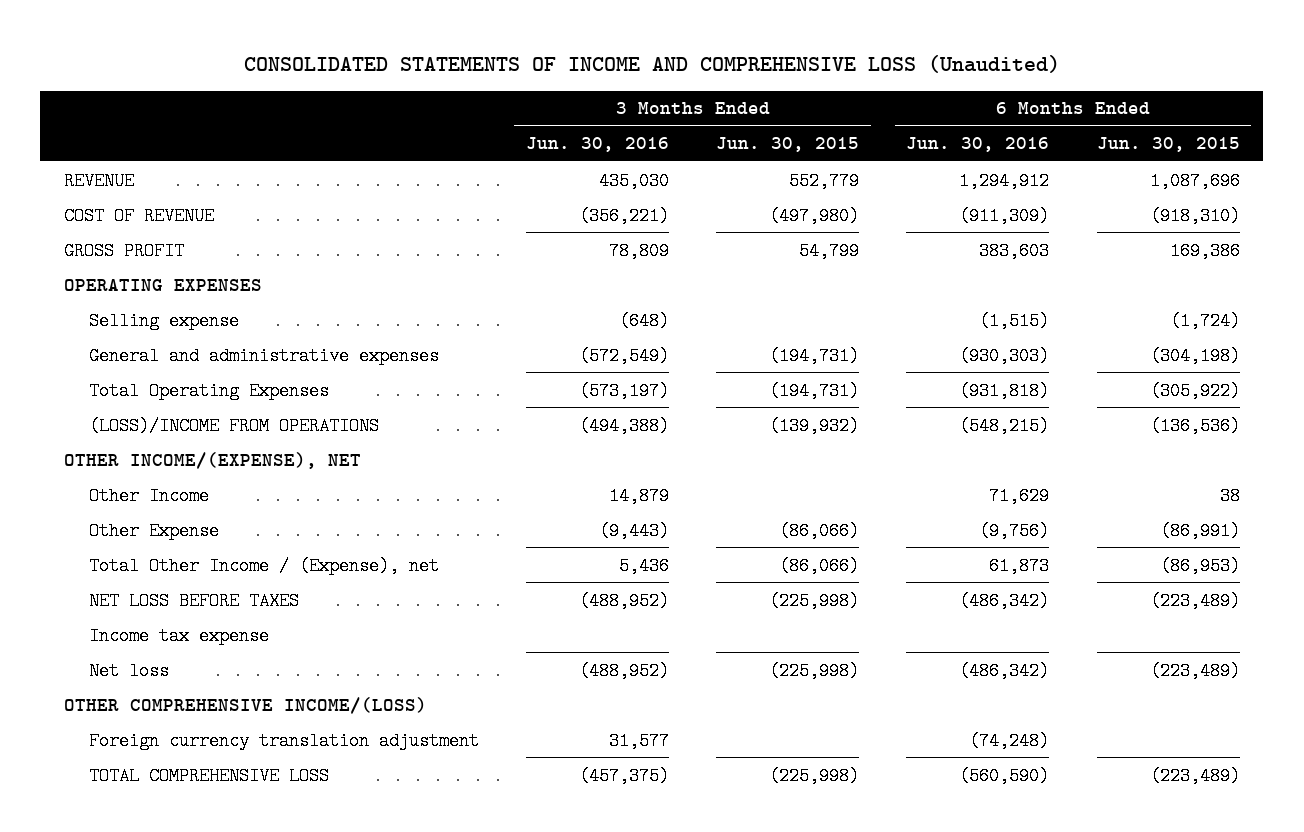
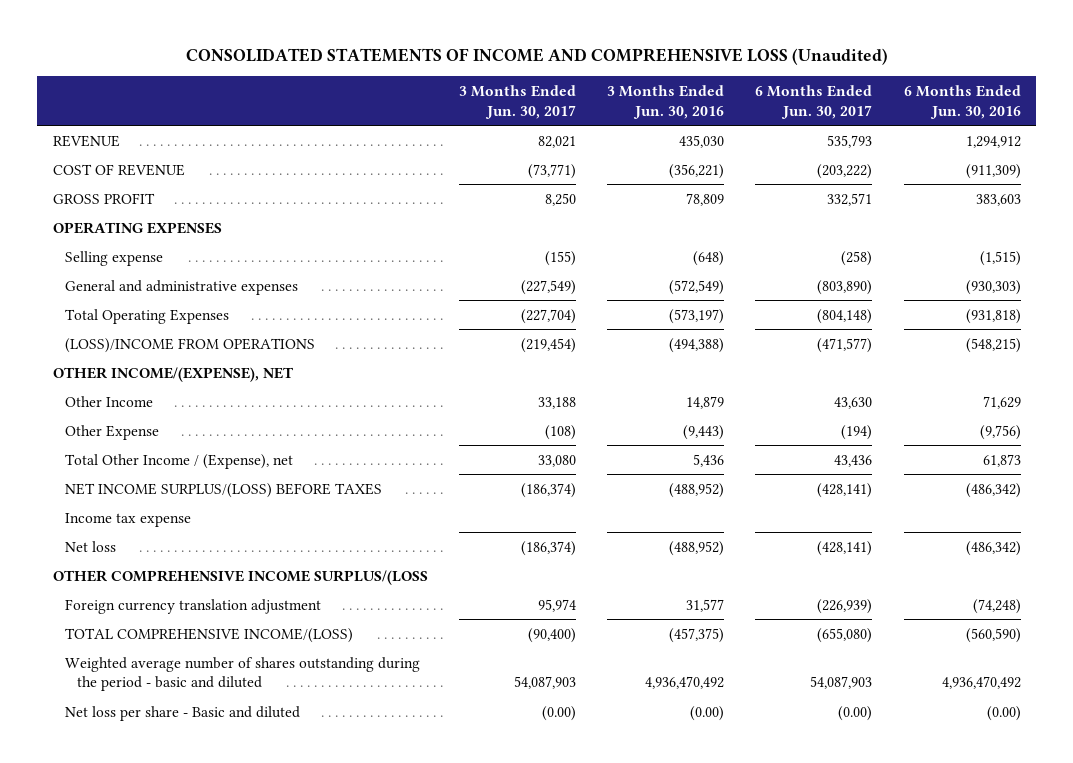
- | 3 Months Ended Jun. 30, 2016 | 3 Months Ended Jun. 30, 2015 | 6 Months Ended Jun. 30, 2016 | 6 Months Ended Jun. 30, 2015
+ | 3 Months Ended Jun. 30, 2017 | 3 Months Ended Jun. 30, 2016 | 6 Months Ended Jun. 30, 2017 | 6 Months Ended Jun. 30, 2016
- NET LOSS BEFORE TAXES | (488,952) | (225,998) | (486,342) | (223,489)
+ NET INCOME SURPLUS/(LOSS) BEFORE TAXES | (186,374) | (488,952) | (428,141) | (486,342)
- OTHER COMPREHENSIVE INCOME/(LOSS)
+ OTHER COMPREHENSIVE INCOME SURPLUS/(LOSS
- TOTAL COMPREHENSIVE LOSS | (457,375) | (225,998) | (560,590) | (223,489)
+ TOTAL COMPREHENSIVE INCOME/(LOSS) | (90,400) | (457,375) | (655,080) | (560,590)
+ Weighted average number of shares outstanding during the period - basic and diluted | 54,087,903 | 4,936,470,492 | 54,087,903 | 4,936,470,492
+ Net loss per share - Basic and diluted | (0.00) | (0.00) | (0.00) | (0.00)

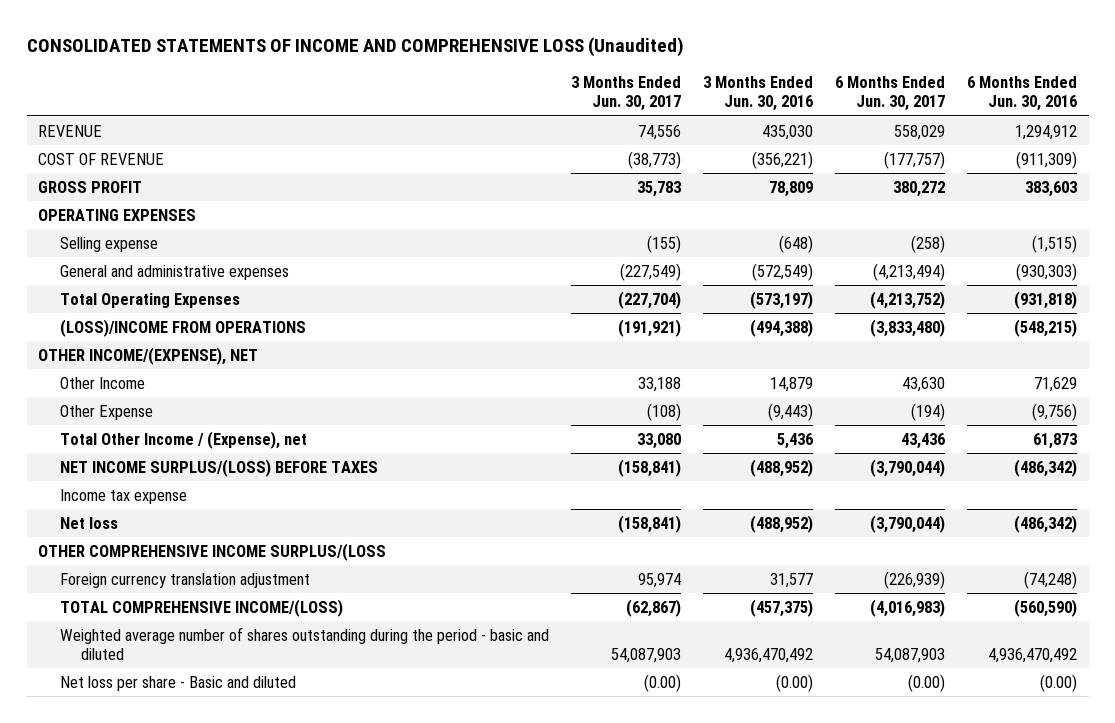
- REVENUE | 82,021 | 435,030 | 535,793 | 1,294,912
- COST OF REVENUE | (73,771) | (356,221) | (203,222) | (911,309)
- GROSS PROFIT | 8,250 | 78,809 | 332,571 | 383,603
+ REVENUE | 74,556 | 435,030 | 558,029 | 1,294,912
+ COST OF REVENUE | (38,773) | (356,221) | (177,757) | (911,309)
+ GROSS PROFIT | 35,783 | 78,809 | 380,272 | 383,603
- General and administrative expenses | (227,549) | (572,549) | (803,890) | (930,303)
- Total Operating Expenses | (227,704) | (573,197) | (804,148) | (931,818)
- (LOSS)/INCOME FROM OPERATIONS | (219,454) | (494,388) | (471,577) | (548,215)
+ General and administrative expenses | (227,549) | (572,549) | (4,213,494) | (930,303)
+ Total Operating Expenses | (227,704) | (573,197) | (4,213,752) | (931,818)
+ (LOSS)/INCOME FROM OPERATIONS | (191,921) | (494,388) | (3,833,480) | (548,215)
- NET INCOME SURPLUS/(LOSS) BEFORE TAXES | (186,374) | (488,952) | (428,141) | (486,342)
+ NET INCOME SURPLUS/(LOSS) BEFORE TAXES | (158,841) | (488,952) | (3,790,044) | (486,342)
- Net loss | (186,374) | (488,952) | (428,141) | (486,342)
+ Net loss | (158,841) | (488,952) | (3,790,044) | (486,342)
- TOTAL COMPREHENSIVE INCOME/(LOSS) | (90,400) | (457,375) | (655,080) | (560,590)
+ TOTAL COMPREHENSIVE INCOME/(LOSS) | (62,867) | (457,375) | (4,016,983) | (560,590)

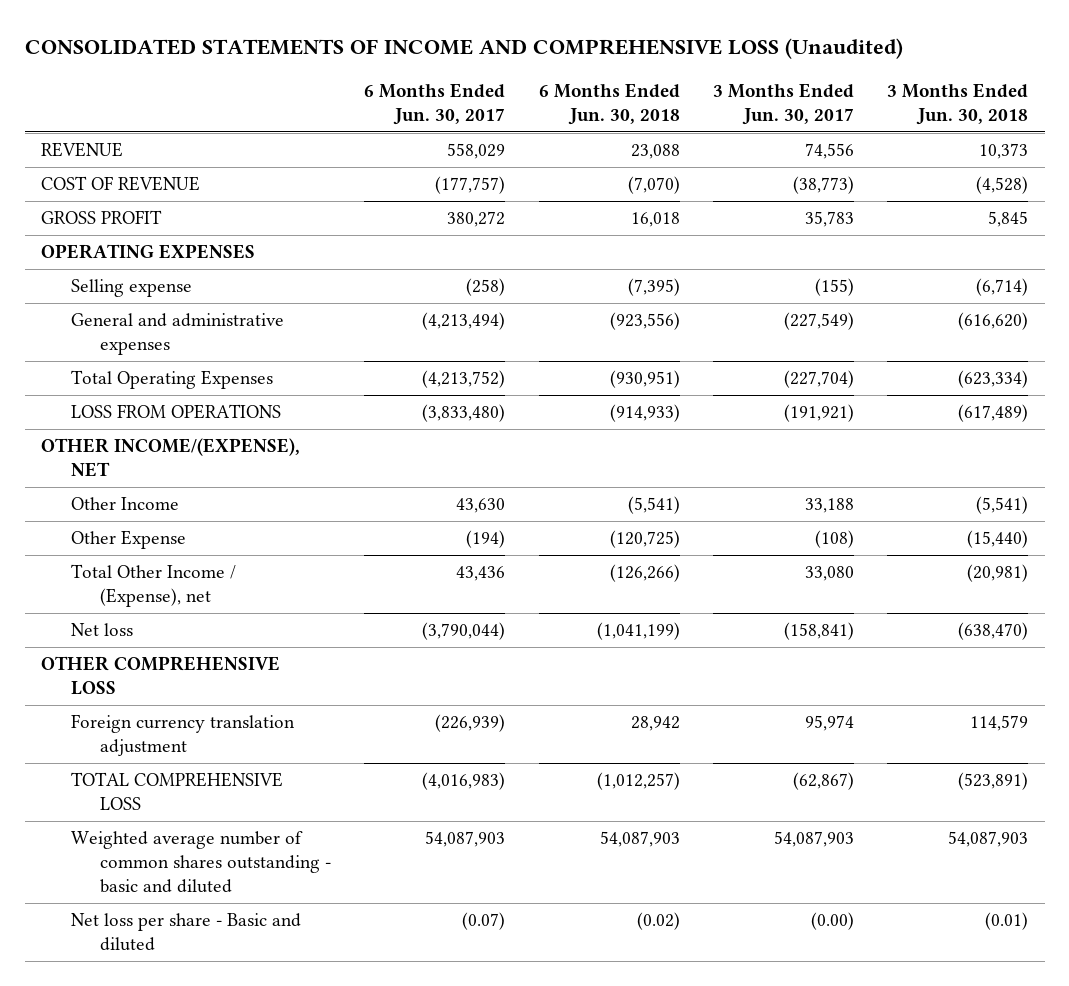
- | 3 Months Ended Jun. 30, 2017 | 3 Months Ended Jun. 30, 2016 | 6 Months Ended Jun. 30, 2017 | 6 Months Ended Jun. 30, 2016
+ | 6 Months Ended Jun. 30, 2017 | 6 Months Ended Jun. 30, 2018 | 3 Months Ended Jun. 30, 2017 | 3 Months Ended Jun. 30, 2018
- (LOSS)/INCOME FROM OPERATIONS | (191,921) | (494,388) | (3,833,480) | (548,215)
+ LOSS FROM OPERATIONS | (3,833,480) | (914,933) | (191,921) | (617,489)
- NET INCOME SURPLUS/(LOSS) BEFORE TAXES | (158,841) | (488,952) | (3,790,044) | (486,342)
- Income tax expense
- OTHER COMPREHENSIVE INCOME SURPLUS/(LOSS
+ OTHER COMPREHENSIVE LOSS
- TOTAL COMPREHENSIVE INCOME/(LOSS) | (62,867) | (457,375) | (4,016,983) | (560,590)
- Weighted average number of shares outstanding during the period - basic and diluted | 54,087,903 | 4,936,470,492 | 54,087,903 | 4,936,470,492
- Net loss per share - Basic and diluted | (0.00) | (0.00) | (0.00) | (0.00)
+ TOTAL COMPREHENSIVE LOSS | (4,016,983) | (1,012,257) | (62,867) | (523,891)
+ Weighted average number of common shares outstanding - basic and diluted | 54,087,903 | 54,087,903 | 54,087,903 | 54,087,903
+ Net loss per share - Basic and diluted | (0.07) | (0.02) | (0.00) | (0.01)

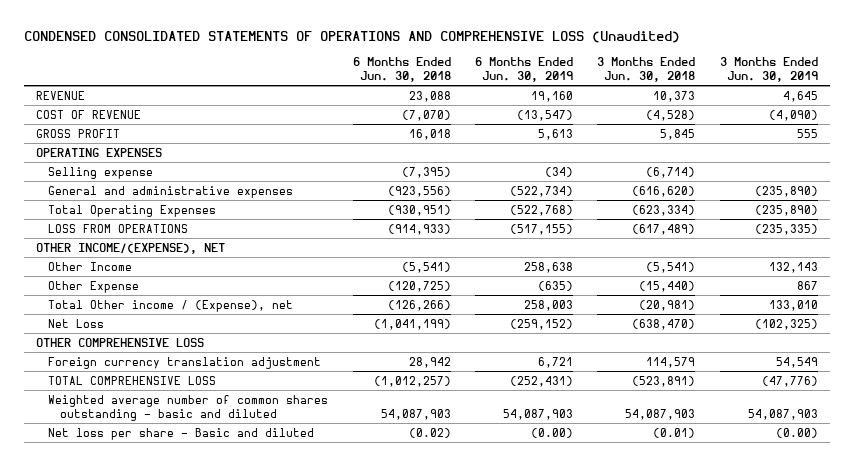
- CONSOLIDATED STATEMENTS OF INCOME AND COMPREHENSIVE LOSS (Unaudited)
+ CONDENSED CONSOLIDATED STATEMENTS OF OPERATIONS AND COMPREHENSIVE LOSS (Unaudited)
- | 6 Months Ended Jun. 30, 2017 | 6 Months Ended Jun. 30, 2018 | 3 Months Ended Jun. 30, 2017 | 3 Months Ended Jun. 30, 2018
+ | 6 Months Ended Jun. 30, 2018 | 6 Months Ended Jun. 30, 2019 | 3 Months Ended Jun. 30, 2018 | 3 Months Ended Jun. 30, 2019
- Total Other Income / (Expense), net | 43,436 | (126,266) | 33,080 | (20,981)
- Net loss | (3,790,044) | (1,041,199) | (158,841) | (638,470)
+ Total Other income / (Expense), net | (126,266) | 258,003 | (20,981) | 133,010
+ Net Loss | (1,041,199) | (259,152) | (638,470) | (102,325)

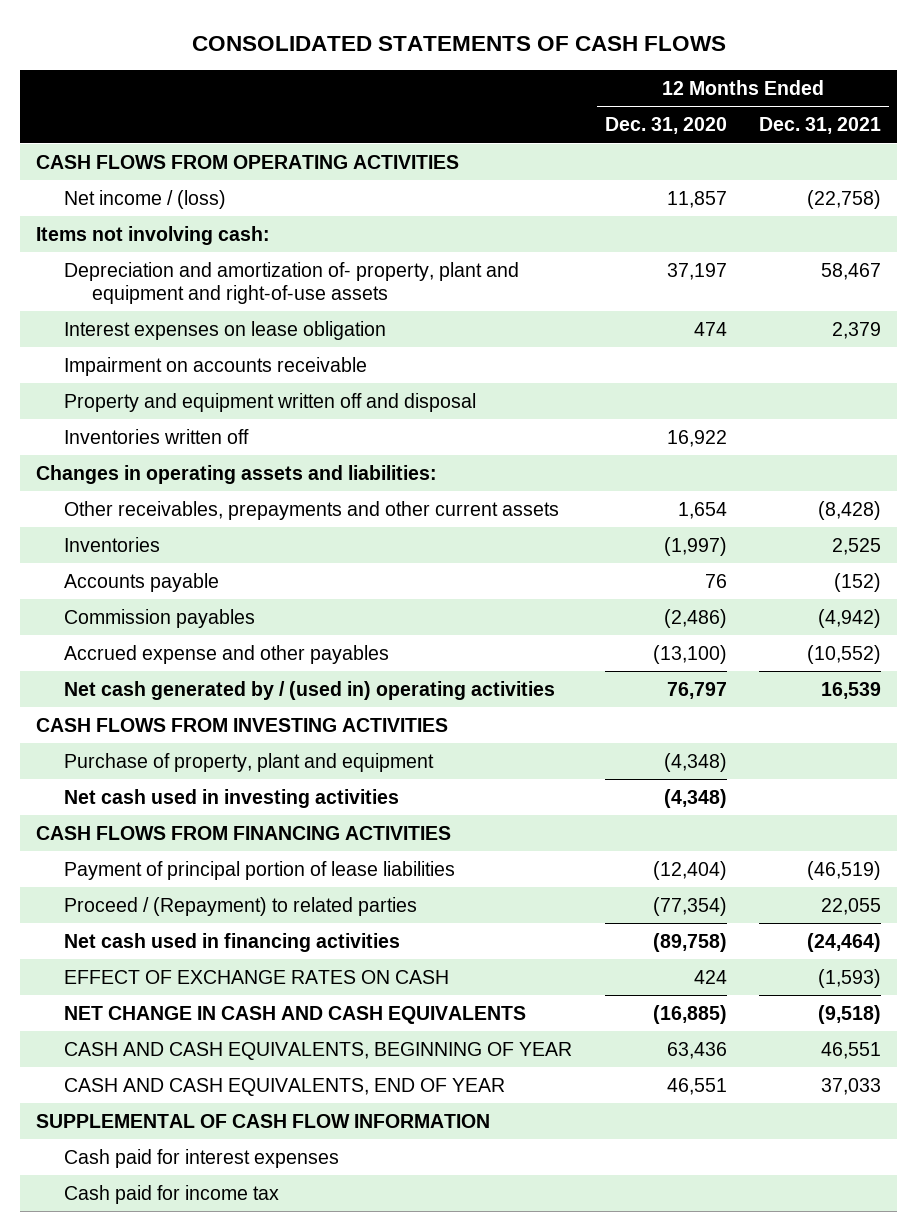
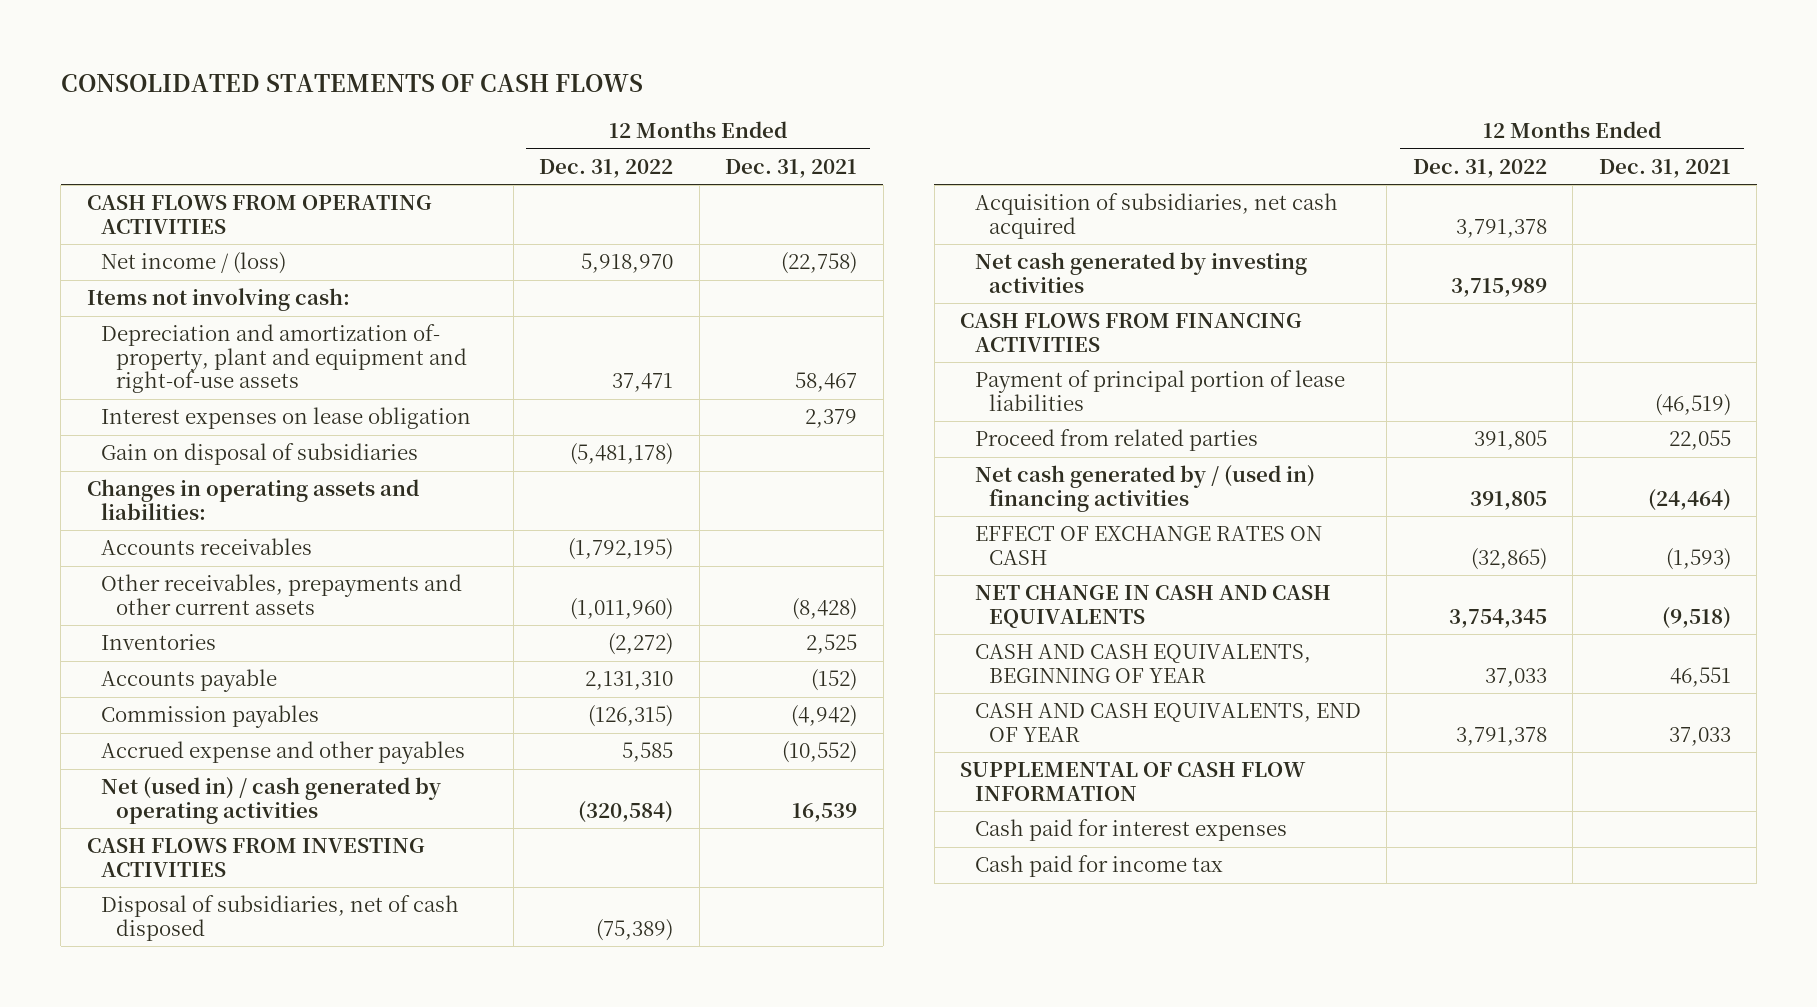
- | 12 Months Ended Dec. 31, 2020 | 12 Months Ended Dec. 31, 2021
+ | 12 Months Ended Dec. 31, 2022 | 12 Months Ended Dec. 31, 2021
- Impairment on accounts receivable
- Property and equipment written off and disposal
- Inventories written off | 16,922 |
+ Gain on disposal of subsidiaries | (5,481,178) |
+ Accounts receivables | (1,792,195) |
- Net cash generated by / (used in) operating activities | 76,797 | 16,539
+ Net (used in) / cash generated by operating activities | (320,584) | 16,539
- Purchase of property, plant and equipment | (4,348) |
- Net cash used in investing activities | (4,348) |
+ Disposal of subsidiaries, net of cash disposed | (75,389) |
+ Acquisition of subsidiaries, net cash acquired | 3,791,378 |
+ Net cash generated by investing activities | 3,715,989 |
- Proceed / (Repayment) to related parties | (77,354) | 22,055
- Net cash used in financing activities | (89,758) | (24,464)
+ Proceed from related parties | 391,805 | 22,055
+ Net cash generated by / (used in) financing activities | 391,805 | (24,464)

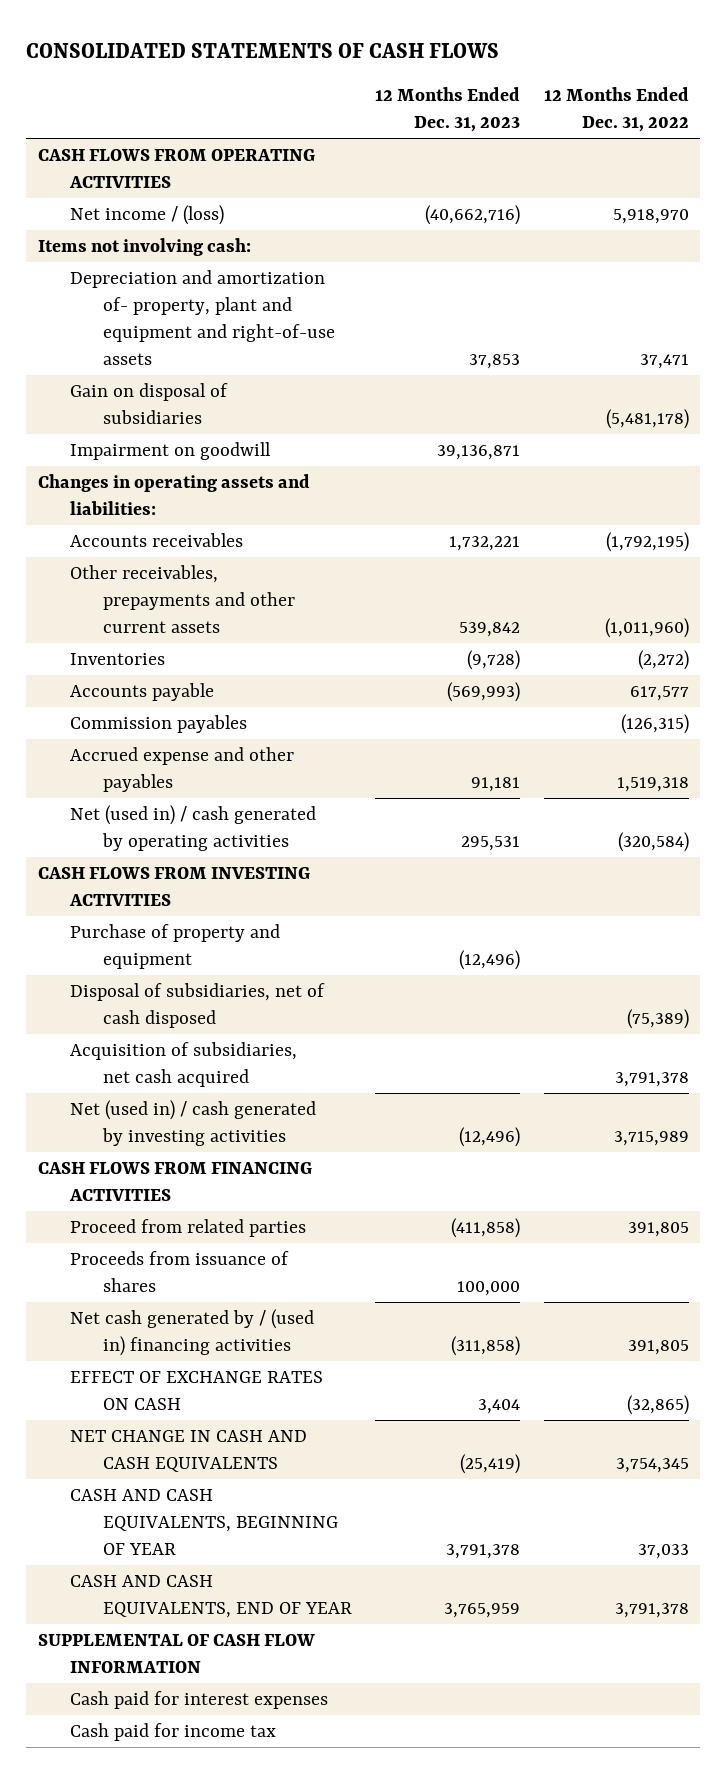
- | 12 Months Ended Dec. 31, 2022 | 12 Months Ended Dec. 31, 2021
+ | 12 Months Ended Dec. 31, 2023 | 12 Months Ended Dec. 31, 2022
- Interest expenses on lease obligation | | 2,379
+ Impairment on goodwill | 39,136,871 |
- Accounts payable | 2,131,310 | (152)
+ Accounts payable | (569,993) | 617,577
- Accrued expense and other payables | 5,585 | (10,552)
+ Accrued expense and other payables | 91,181 | 1,519,318
+ Purchase of property and equipment | (12,496) |
- Net cash generated by investing activities | 3,715,989 |
+ Net (used in) / cash generated by investing activities | (12,496) | 3,715,989
- Payment of principal portion of lease liabilities | | (46,519)
+ Proceeds from issuance of shares | 100,000 |

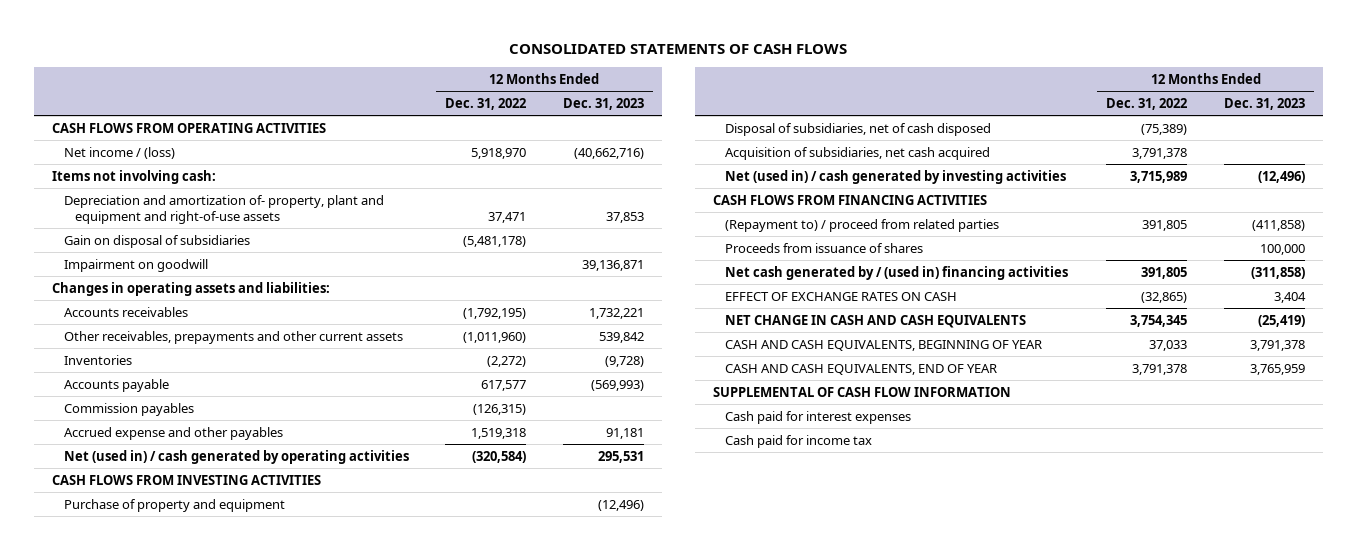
- | 12 Months Ended Dec. 31, 2023 | 12 Months Ended Dec. 31, 2022
+ | 12 Months Ended Dec. 31, 2022 | 12 Months Ended Dec. 31, 2023
- Proceed from related parties | (411,858) | 391,805
+ (Repayment to) / proceed from related parties | 391,805 | (411,858)

